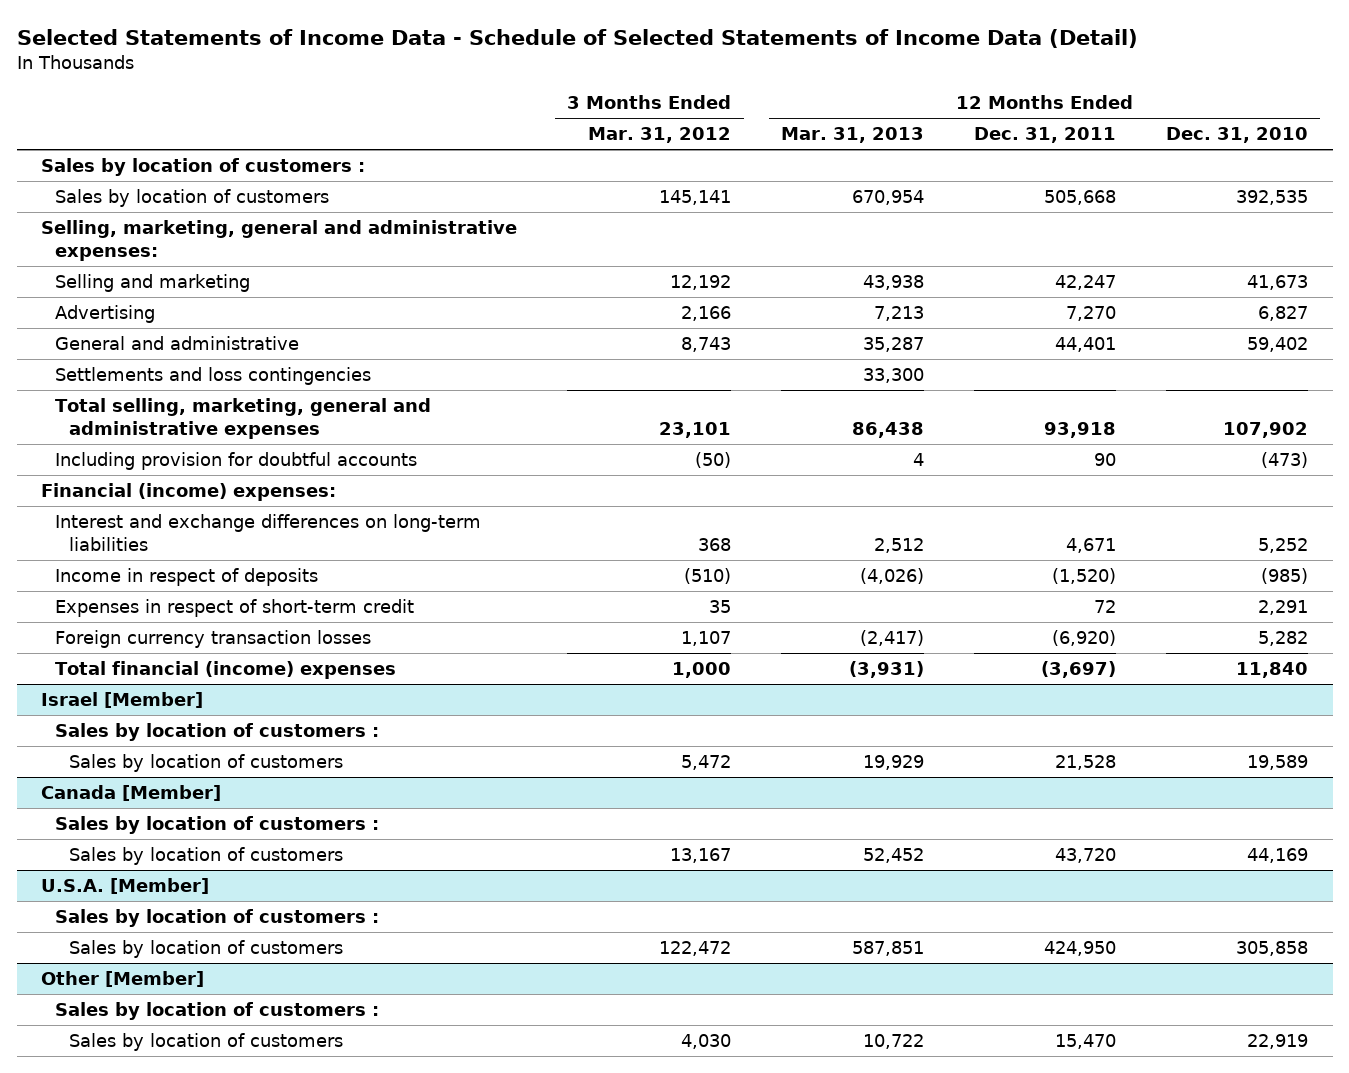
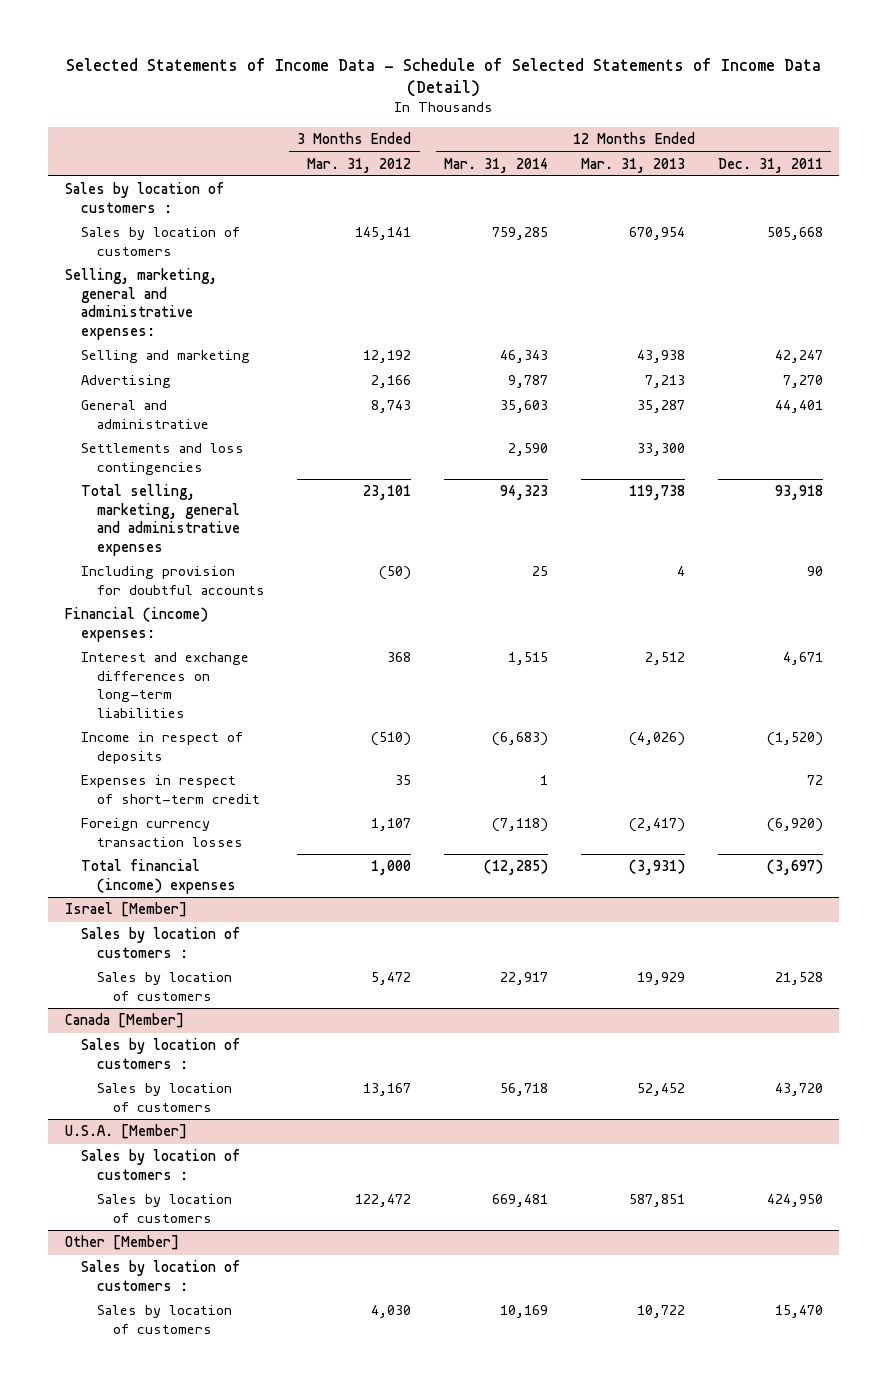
- | 3 Months Ended Mar. 31, 2012 | 12 Months Ended Mar. 31, 2013 | 12 Months Ended Dec. 31, 2011 | 12 Months Ended Dec. 31, 2010
+ | 3 Months Ended Mar. 31, 2012 | 12 Months Ended Mar. 31, 2014 | 12 Months Ended Mar. 31, 2013 | 12 Months Ended Dec. 31, 2011
- Total selling, marketing, general and administrative expenses | 23,101 | 86,438 | 93,918 | 107,902
+ Total selling, marketing, general and administrative expenses | 23,101 | 94,323 | 119,738 | 93,918

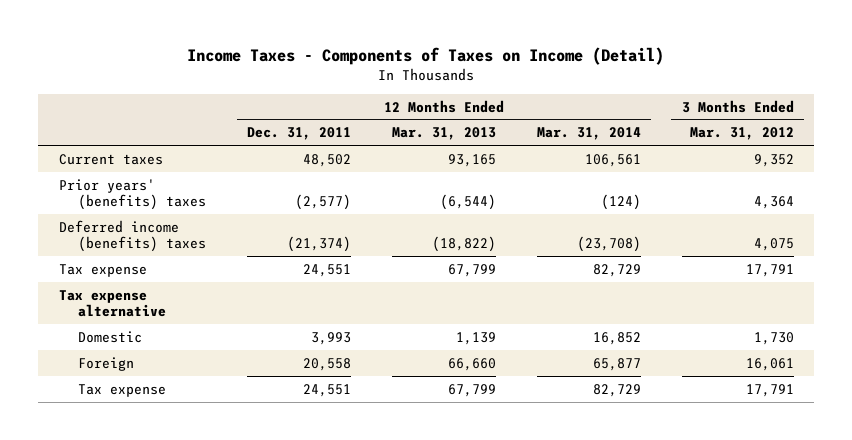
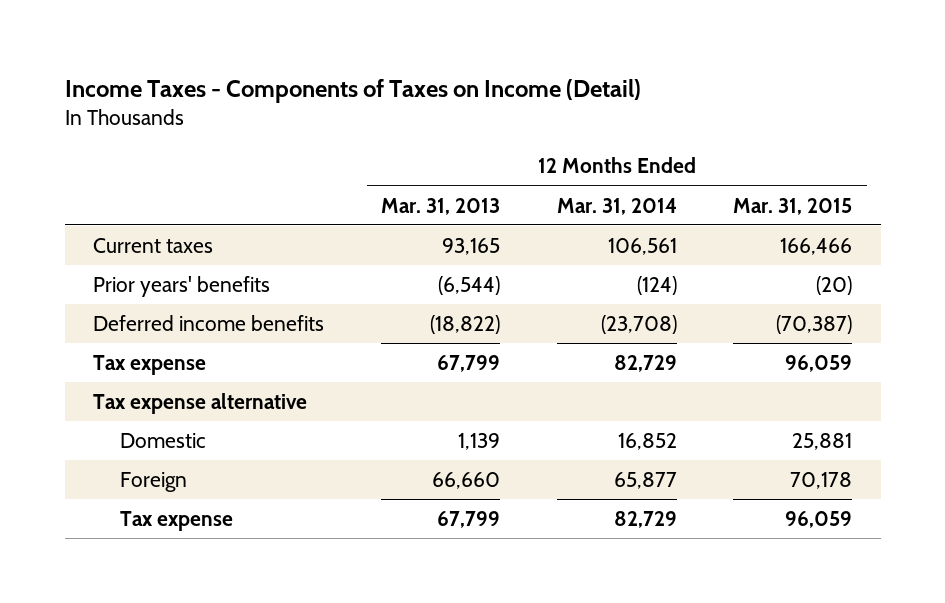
- | 12 Months Ended Dec. 31, 2011 | 12 Months Ended Mar. 31, 2013 | 12 Months Ended Mar. 31, 2014 | 3 Months Ended Mar. 31, 2012
+ | 12 Months Ended Mar. 31, 2013 | 12 Months Ended Mar. 31, 2014 | 12 Months Ended Mar. 31, 2015
- Prior years' (benefits) taxes | (2,577) | (6,544) | (124) | 4,364
- Deferred income (benefits) taxes | (21,374) | (18,822) | (23,708) | 4,075
+ Prior years' benefits | (6,544) | (124) | (20)
+ Deferred income benefits | (18,822) | (23,708) | (70,387)

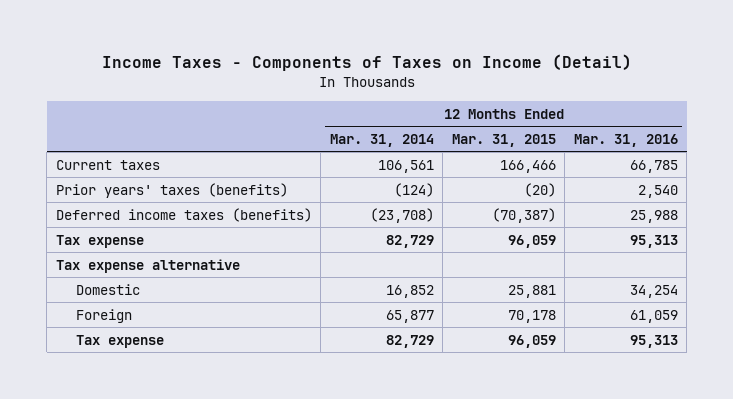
- | 12 Months Ended Mar. 31, 2013 | 12 Months Ended Mar. 31, 2014 | 12 Months Ended Mar. 31, 2015
+ | 12 Months Ended Mar. 31, 2014 | 12 Months Ended Mar. 31, 2015 | 12 Months Ended Mar. 31, 2016
- Prior years' benefits | (6,544) | (124) | (20)
- Deferred income benefits | (18,822) | (23,708) | (70,387)
+ Prior years' taxes (benefits) | (124) | (20) | 2,540
+ Deferred income taxes (benefits) | (23,708) | (70,387) | 25,988

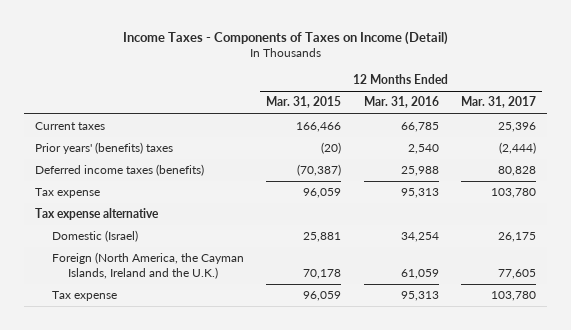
- | 12 Months Ended Mar. 31, 2014 | 12 Months Ended Mar. 31, 2015 | 12 Months Ended Mar. 31, 2016
+ | 12 Months Ended Mar. 31, 2015 | 12 Months Ended Mar. 31, 2016 | 12 Months Ended Mar. 31, 2017
- Prior years' taxes (benefits) | (124) | (20) | 2,540
+ Prior years' (benefits) taxes | (20) | 2,540 | (2,444)
- Domestic | 16,852 | 25,881 | 34,254
- Foreign | 65,877 | 70,178 | 61,059
+ Domestic (Israel) | 25,881 | 34,254 | 26,175
+ Foreign (North America, the Cayman Islands, Ireland and the U.K.) | 70,178 | 61,059 | 77,605

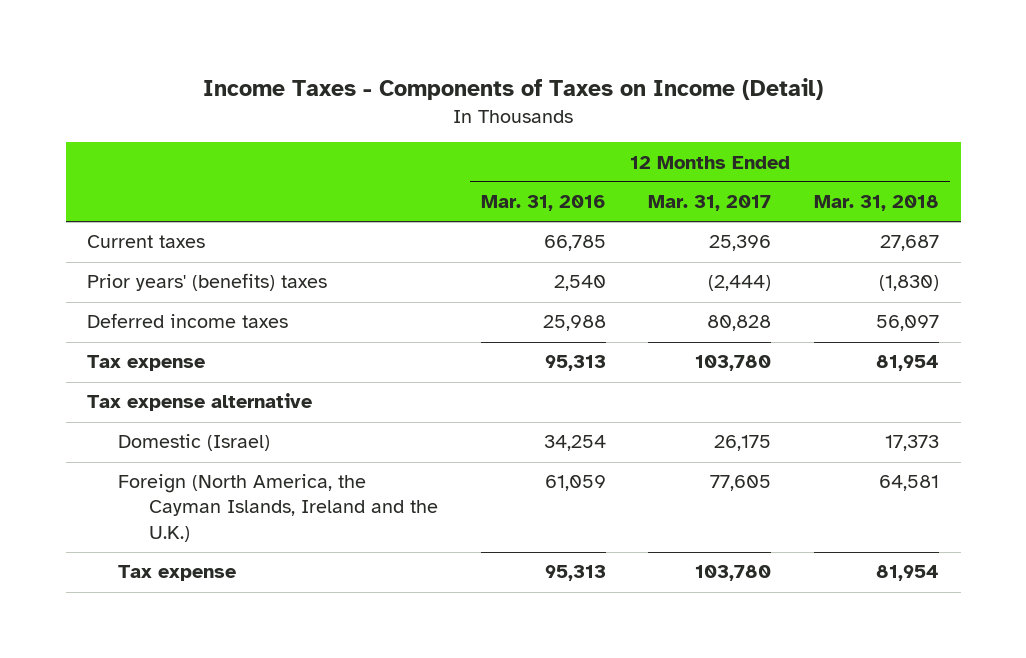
- | 12 Months Ended Mar. 31, 2015 | 12 Months Ended Mar. 31, 2016 | 12 Months Ended Mar. 31, 2017
+ | 12 Months Ended Mar. 31, 2016 | 12 Months Ended Mar. 31, 2017 | 12 Months Ended Mar. 31, 2018
- Deferred income taxes (benefits) | (70,387) | 25,988 | 80,828
+ Deferred income taxes | 25,988 | 80,828 | 56,097

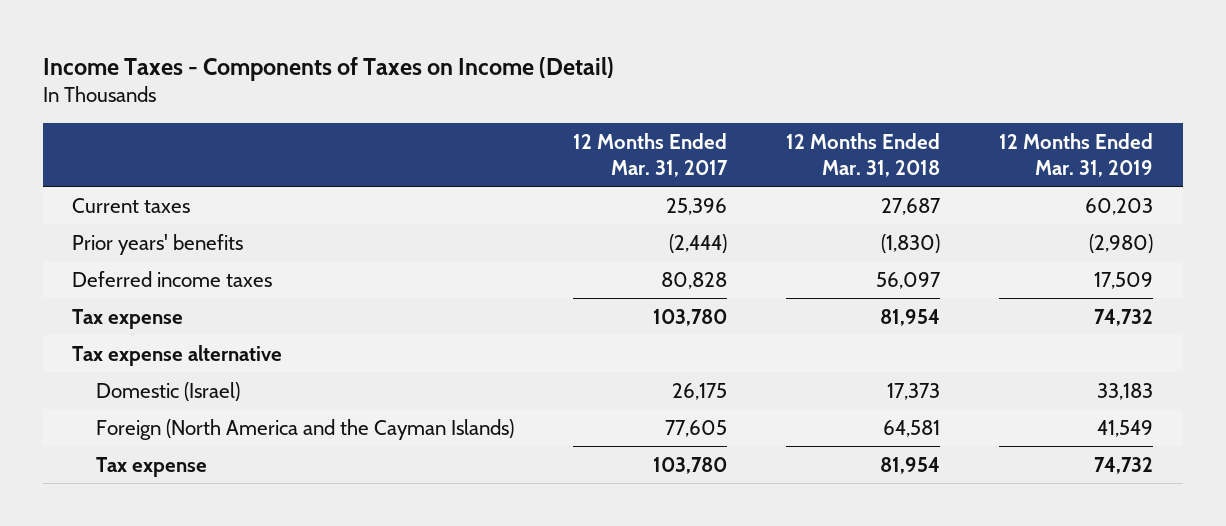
- | 12 Months Ended Mar. 31, 2016 | 12 Months Ended Mar. 31, 2017 | 12 Months Ended Mar. 31, 2018
+ | 12 Months Ended Mar. 31, 2017 | 12 Months Ended Mar. 31, 2018 | 12 Months Ended Mar. 31, 2019
- Prior years' (benefits) taxes | 2,540 | (2,444) | (1,830)
+ Prior years' benefits | (2,444) | (1,830) | (2,980)
- Foreign (North America, the Cayman Islands, Ireland and the U.K.) | 61,059 | 77,605 | 64,581
+ Foreign (North America and the Cayman Islands) | 77,605 | 64,581 | 41,549

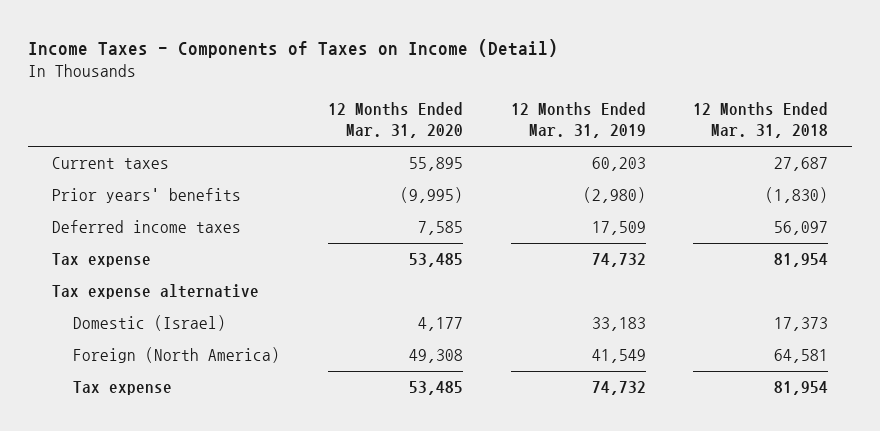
- | 12 Months Ended Mar. 31, 2017 | 12 Months Ended Mar. 31, 2018 | 12 Months Ended Mar. 31, 2019
+ | 12 Months Ended Mar. 31, 2020 | 12 Months Ended Mar. 31, 2019 | 12 Months Ended Mar. 31, 2018
- Foreign (North America and the Cayman Islands) | 77,605 | 64,581 | 41,549
+ Foreign (North America) | 49,308 | 41,549 | 64,581

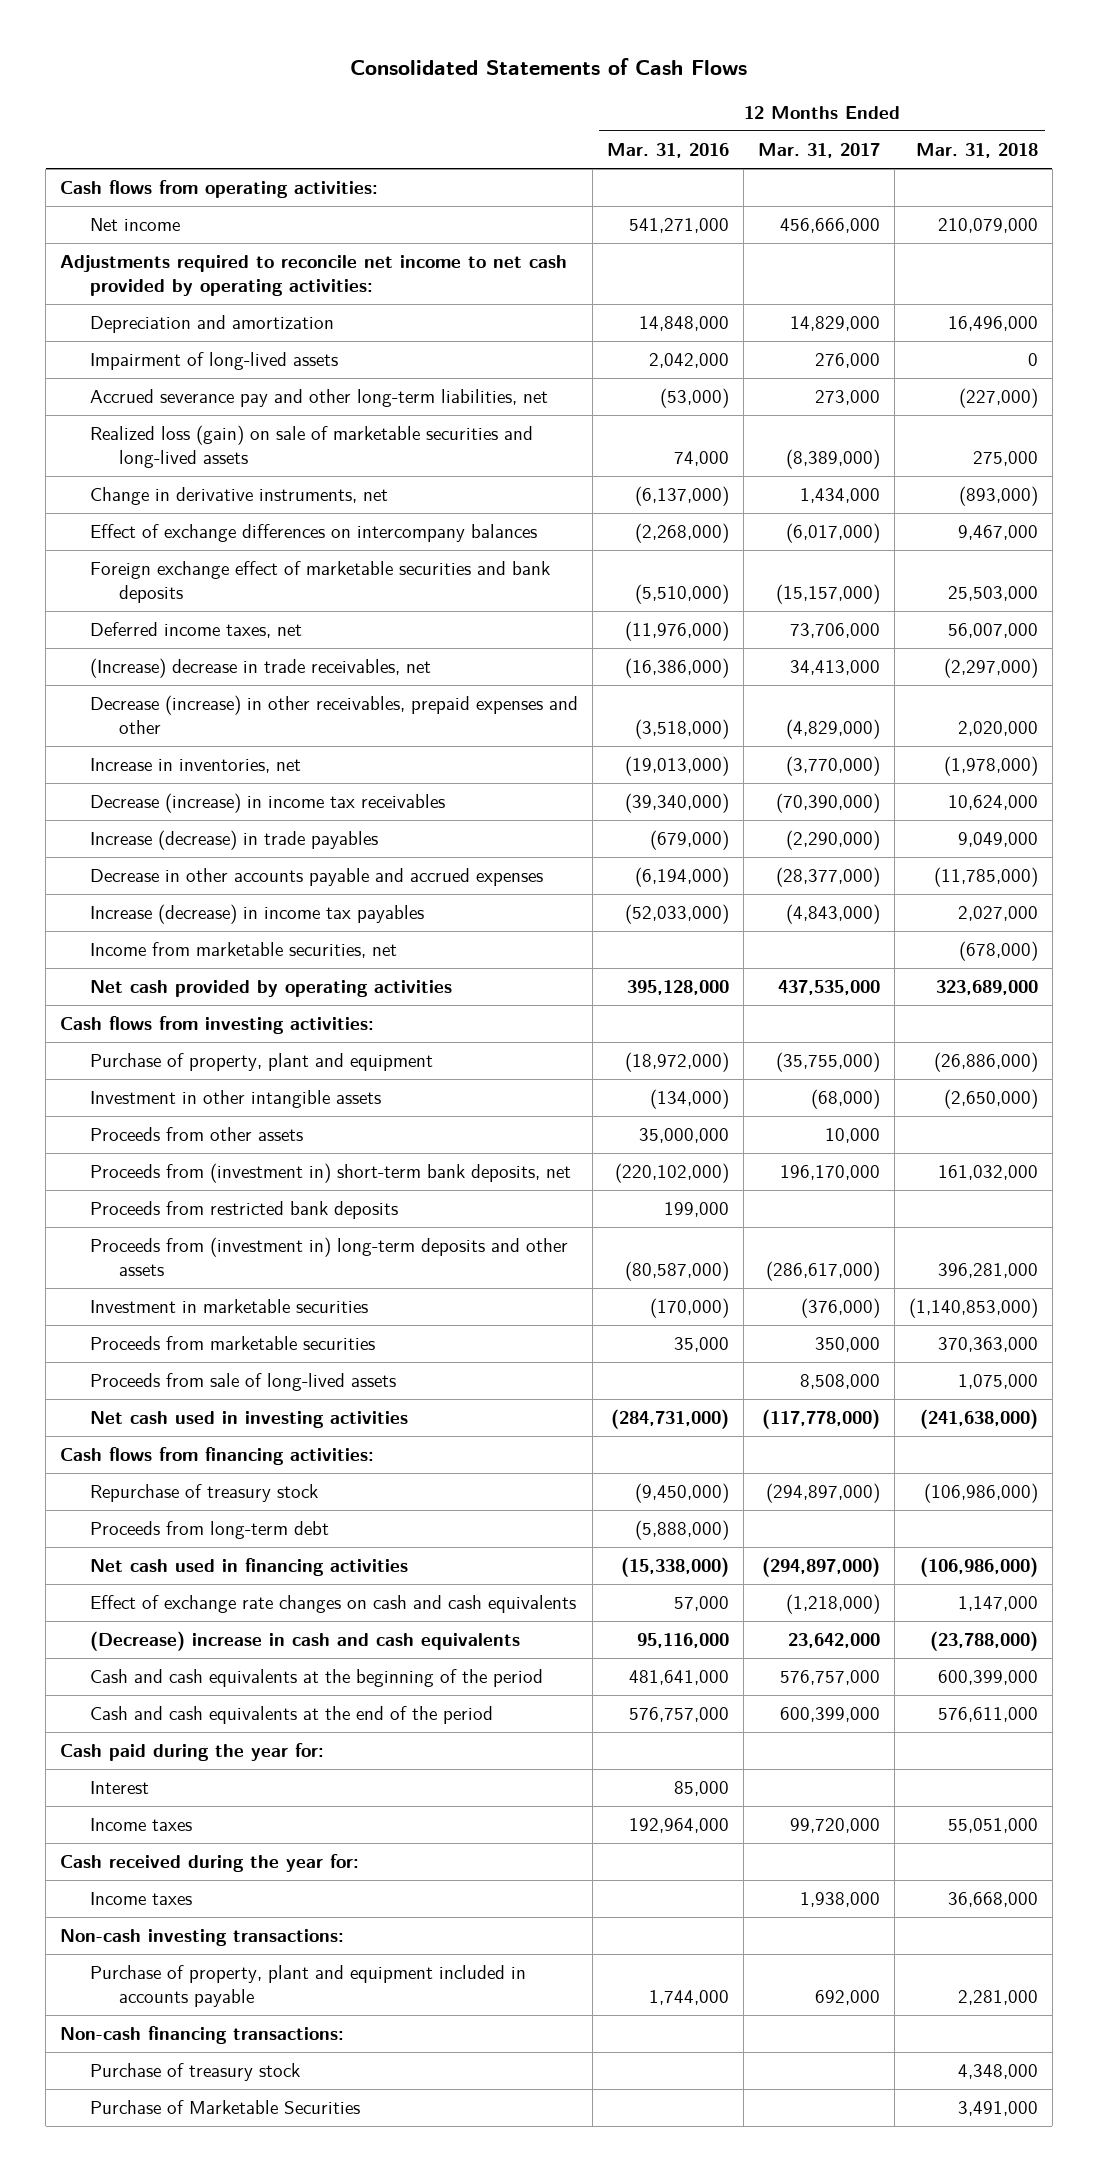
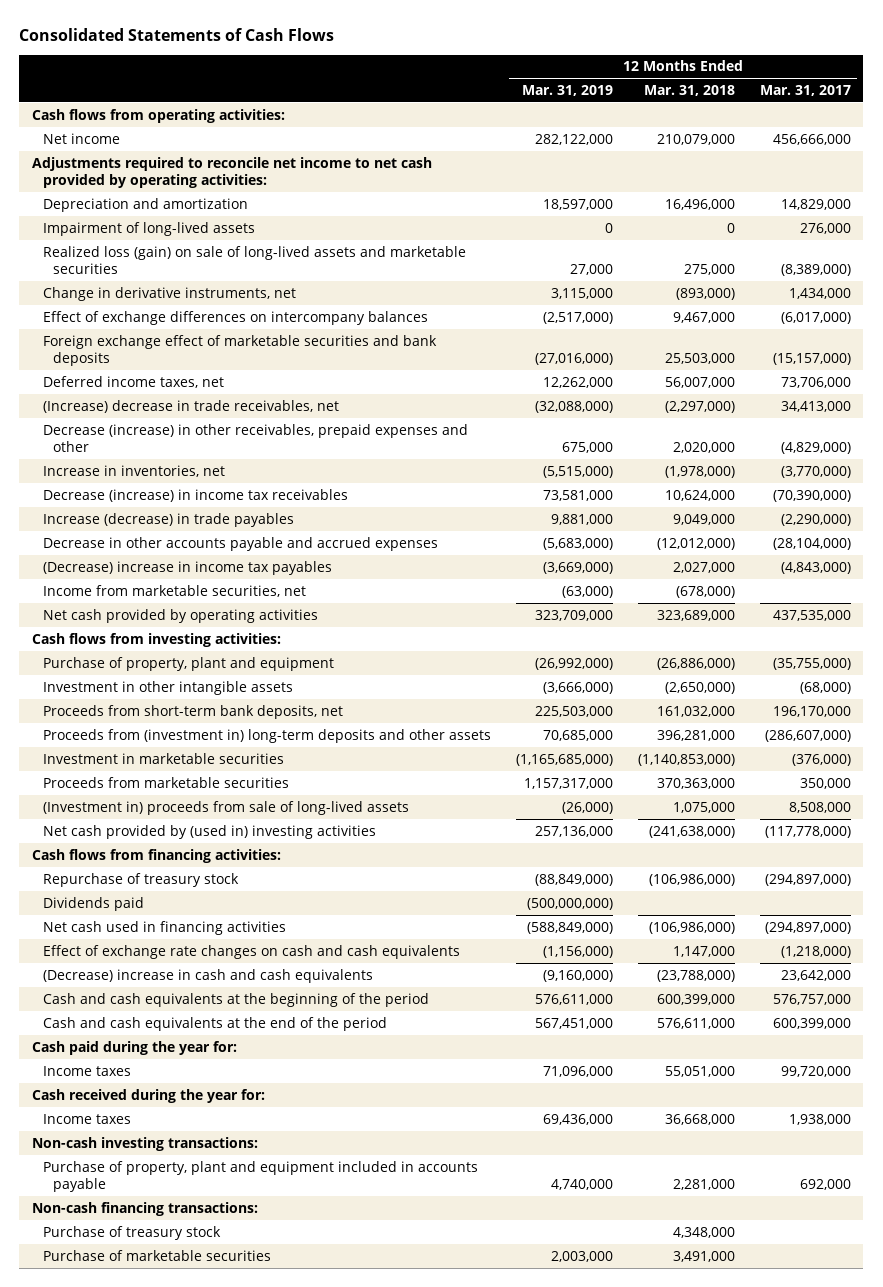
- | 12 Months Ended Mar. 31, 2016 | 12 Months Ended Mar. 31, 2017 | 12 Months Ended Mar. 31, 2018
+ | 12 Months Ended Mar. 31, 2019 | 12 Months Ended Mar. 31, 2018 | 12 Months Ended Mar. 31, 2017
- Accrued severance pay and other long-term liabilities, net | (53,000) | 273,000 | (227,000)
- Realized loss (gain) on sale of marketable securities and long-lived assets | 74,000 | (8,389,000) | 275,000
+ Realized loss (gain) on sale of long-lived assets and marketable securities | 27,000 | 275,000 | (8,389,000)
- Decrease in other accounts payable and accrued expenses | (6,194,000) | (28,377,000) | (11,785,000)
- Increase (decrease) in income tax payables | (52,033,000) | (4,843,000) | 2,027,000
+ Decrease in other accounts payable and accrued expenses | (5,683,000) | (12,012,000) | (28,104,000)
+ (Decrease) increase in income tax payables | (3,669,000) | 2,027,000 | (4,843,000)
- Proceeds from other assets | 35,000,000 | 10,000 |
- Proceeds from (investment in) short-term bank deposits, net | (220,102,000) | 196,170,000 | 161,032,000
- Proceeds from restricted bank deposits | 199,000 | |
- Proceeds from (investment in) long-term deposits and other assets | (80,587,000) | (286,617,000) | 396,281,000
+ Proceeds from short-term bank deposits, net | 225,503,000 | 161,032,000 | 196,170,000
+ Proceeds from (investment in) long-term deposits and other assets | 70,685,000 | 396,281,000 | (286,607,000)
- Proceeds from sale of long-lived assets | | 8,508,000 | 1,075,000
- Net cash used in investing activities | (284,731,000) | (117,778,000) | (241,638,000)
+ (Investment in) proceeds from sale of long-lived assets | (26,000) | 1,075,000 | 8,508,000
+ Net cash provided by (used in) investing activities | 257,136,000 | (241,638,000) | (117,778,000)
- Proceeds from long-term debt | (5,888,000) | |
+ Dividends paid | (500,000,000) | |
- Interest | 85,000 | |
- Purchase of Marketable Securities | | | 3,491,000
+ Purchase of marketable securities | 2,003,000 | 3,491,000 |

